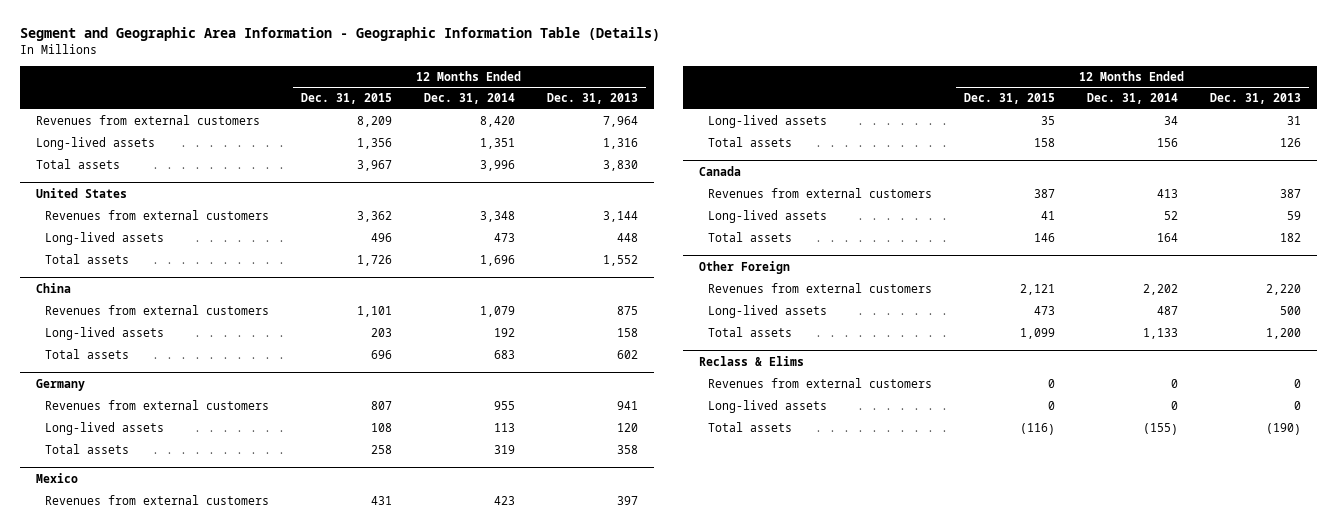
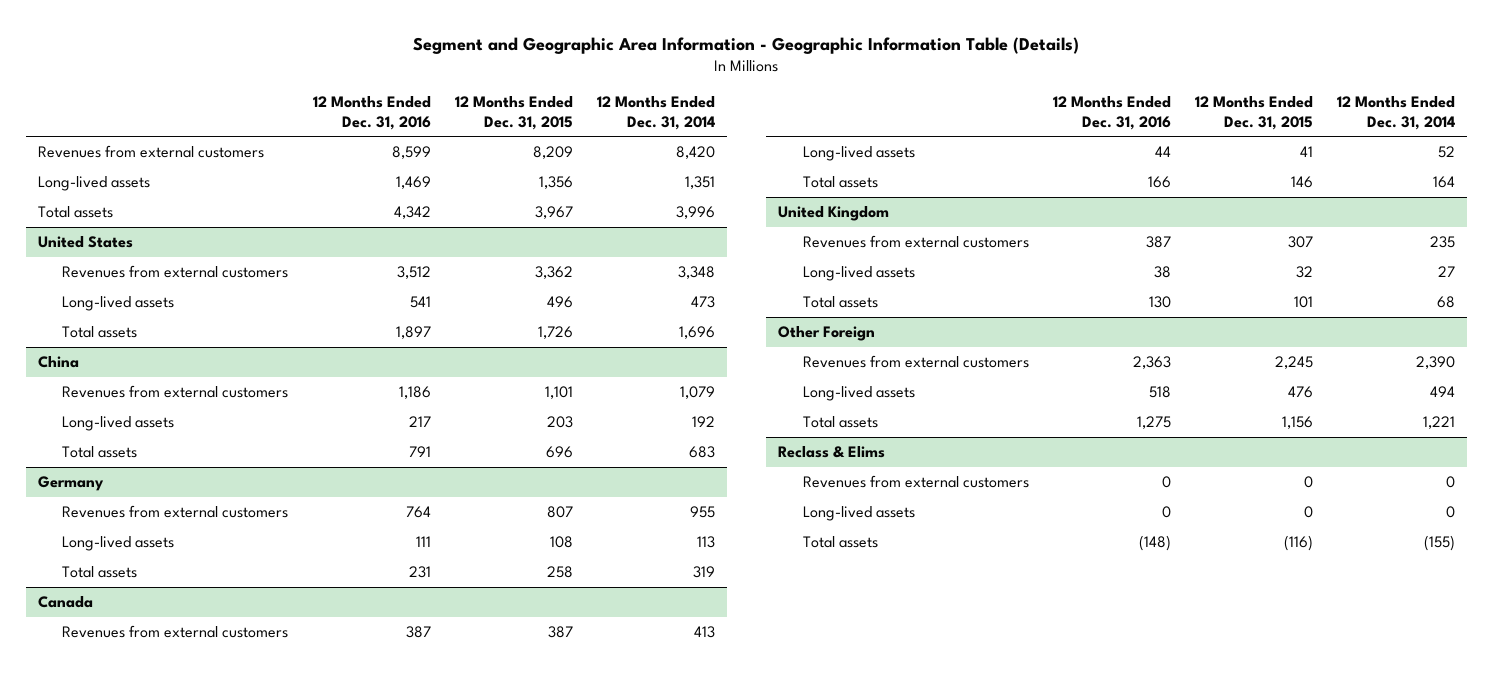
- | 12 Months Ended Dec. 31, 2015 | 12 Months Ended Dec. 31, 2014 | 12 Months Ended Dec. 31, 2013
+ | 12 Months Ended Dec. 31, 2016 | 12 Months Ended Dec. 31, 2015 | 12 Months Ended Dec. 31, 2014
- Mexico
- Revenues from external customers | 431 | 423 | 397
- Long-lived assets | 35 | 34 | 31
- Total assets | 158 | 156 | 126
+ United Kingdom
+ Revenues from external customers | 387 | 307 | 235
+ Long-lived assets | 38 | 32 | 27
+ Total assets | 130 | 101 | 68
@ Other Foreign
- Revenues from external customers | 2,121 | 2,202 | 2,220
- Long-lived assets | 473 | 487 | 500
- Total assets | 1,099 | 1,133 | 1,200
+ Revenues from external customers | 2,363 | 2,245 | 2,390
+ Long-lived assets | 518 | 476 | 494
+ Total assets | 1,275 | 1,156 | 1,221

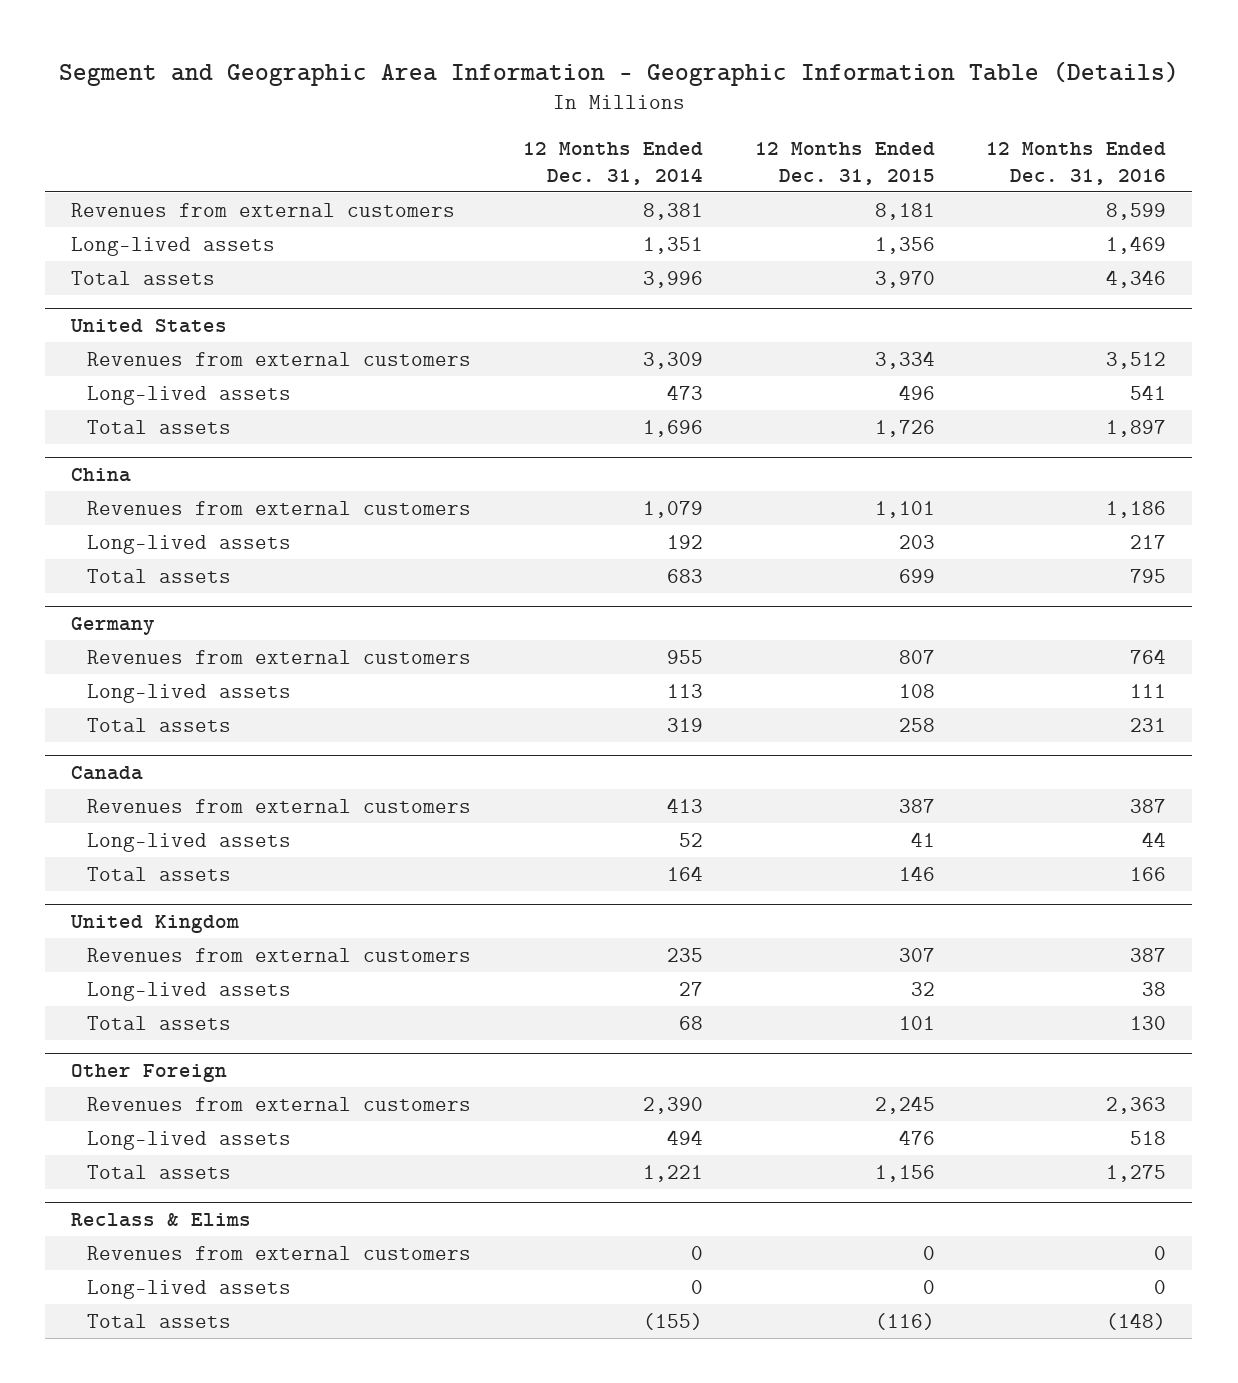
- | 12 Months Ended Dec. 31, 2016 | 12 Months Ended Dec. 31, 2015 | 12 Months Ended Dec. 31, 2014
+ | 12 Months Ended Dec. 31, 2014 | 12 Months Ended Dec. 31, 2015 | 12 Months Ended Dec. 31, 2016
- Revenues from external customers | 8,599 | 8,209 | 8,420
+ Revenues from external customers | 8,381 | 8,181 | 8,599
- Total assets | 4,342 | 3,967 | 3,996
+ Total assets | 3,996 | 3,970 | 4,346
@ United States
- Revenues from external customers | 3,512 | 3,362 | 3,348
+ Revenues from external customers | 3,309 | 3,334 | 3,512
@ China
- Total assets | 791 | 696 | 683
+ Total assets | 683 | 699 | 795

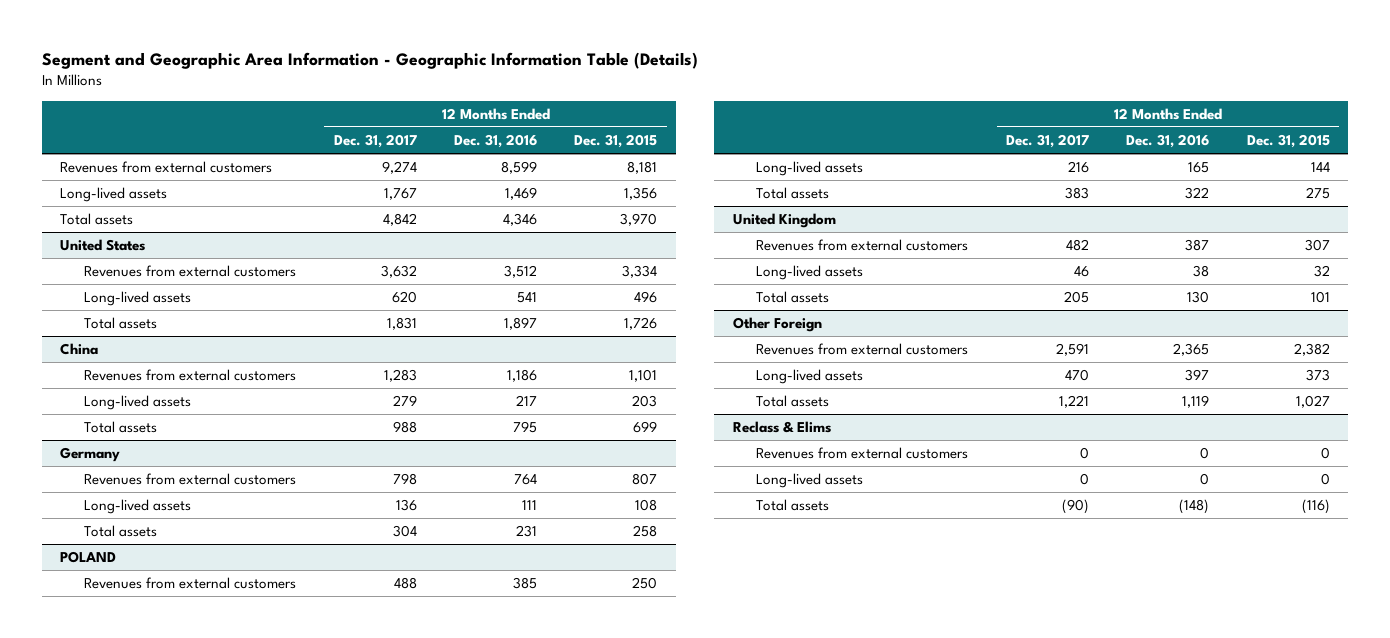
- | 12 Months Ended Dec. 31, 2014 | 12 Months Ended Dec. 31, 2015 | 12 Months Ended Dec. 31, 2016
+ | 12 Months Ended Dec. 31, 2017 | 12 Months Ended Dec. 31, 2016 | 12 Months Ended Dec. 31, 2015
- Canada
- Revenues from external customers | 413 | 387 | 387
- Long-lived assets | 52 | 41 | 44
- Total assets | 164 | 146 | 166
+ POLAND
+ Revenues from external customers | 488 | 385 | 250
+ Long-lived assets | 216 | 165 | 144
+ Total assets | 383 | 322 | 275
@ Other Foreign
- Revenues from external customers | 2,390 | 2,245 | 2,363
- Long-lived assets | 494 | 476 | 518
- Total assets | 1,221 | 1,156 | 1,275
+ Revenues from external customers | 2,591 | 2,365 | 2,382
+ Long-lived assets | 470 | 397 | 373
+ Total assets | 1,221 | 1,119 | 1,027

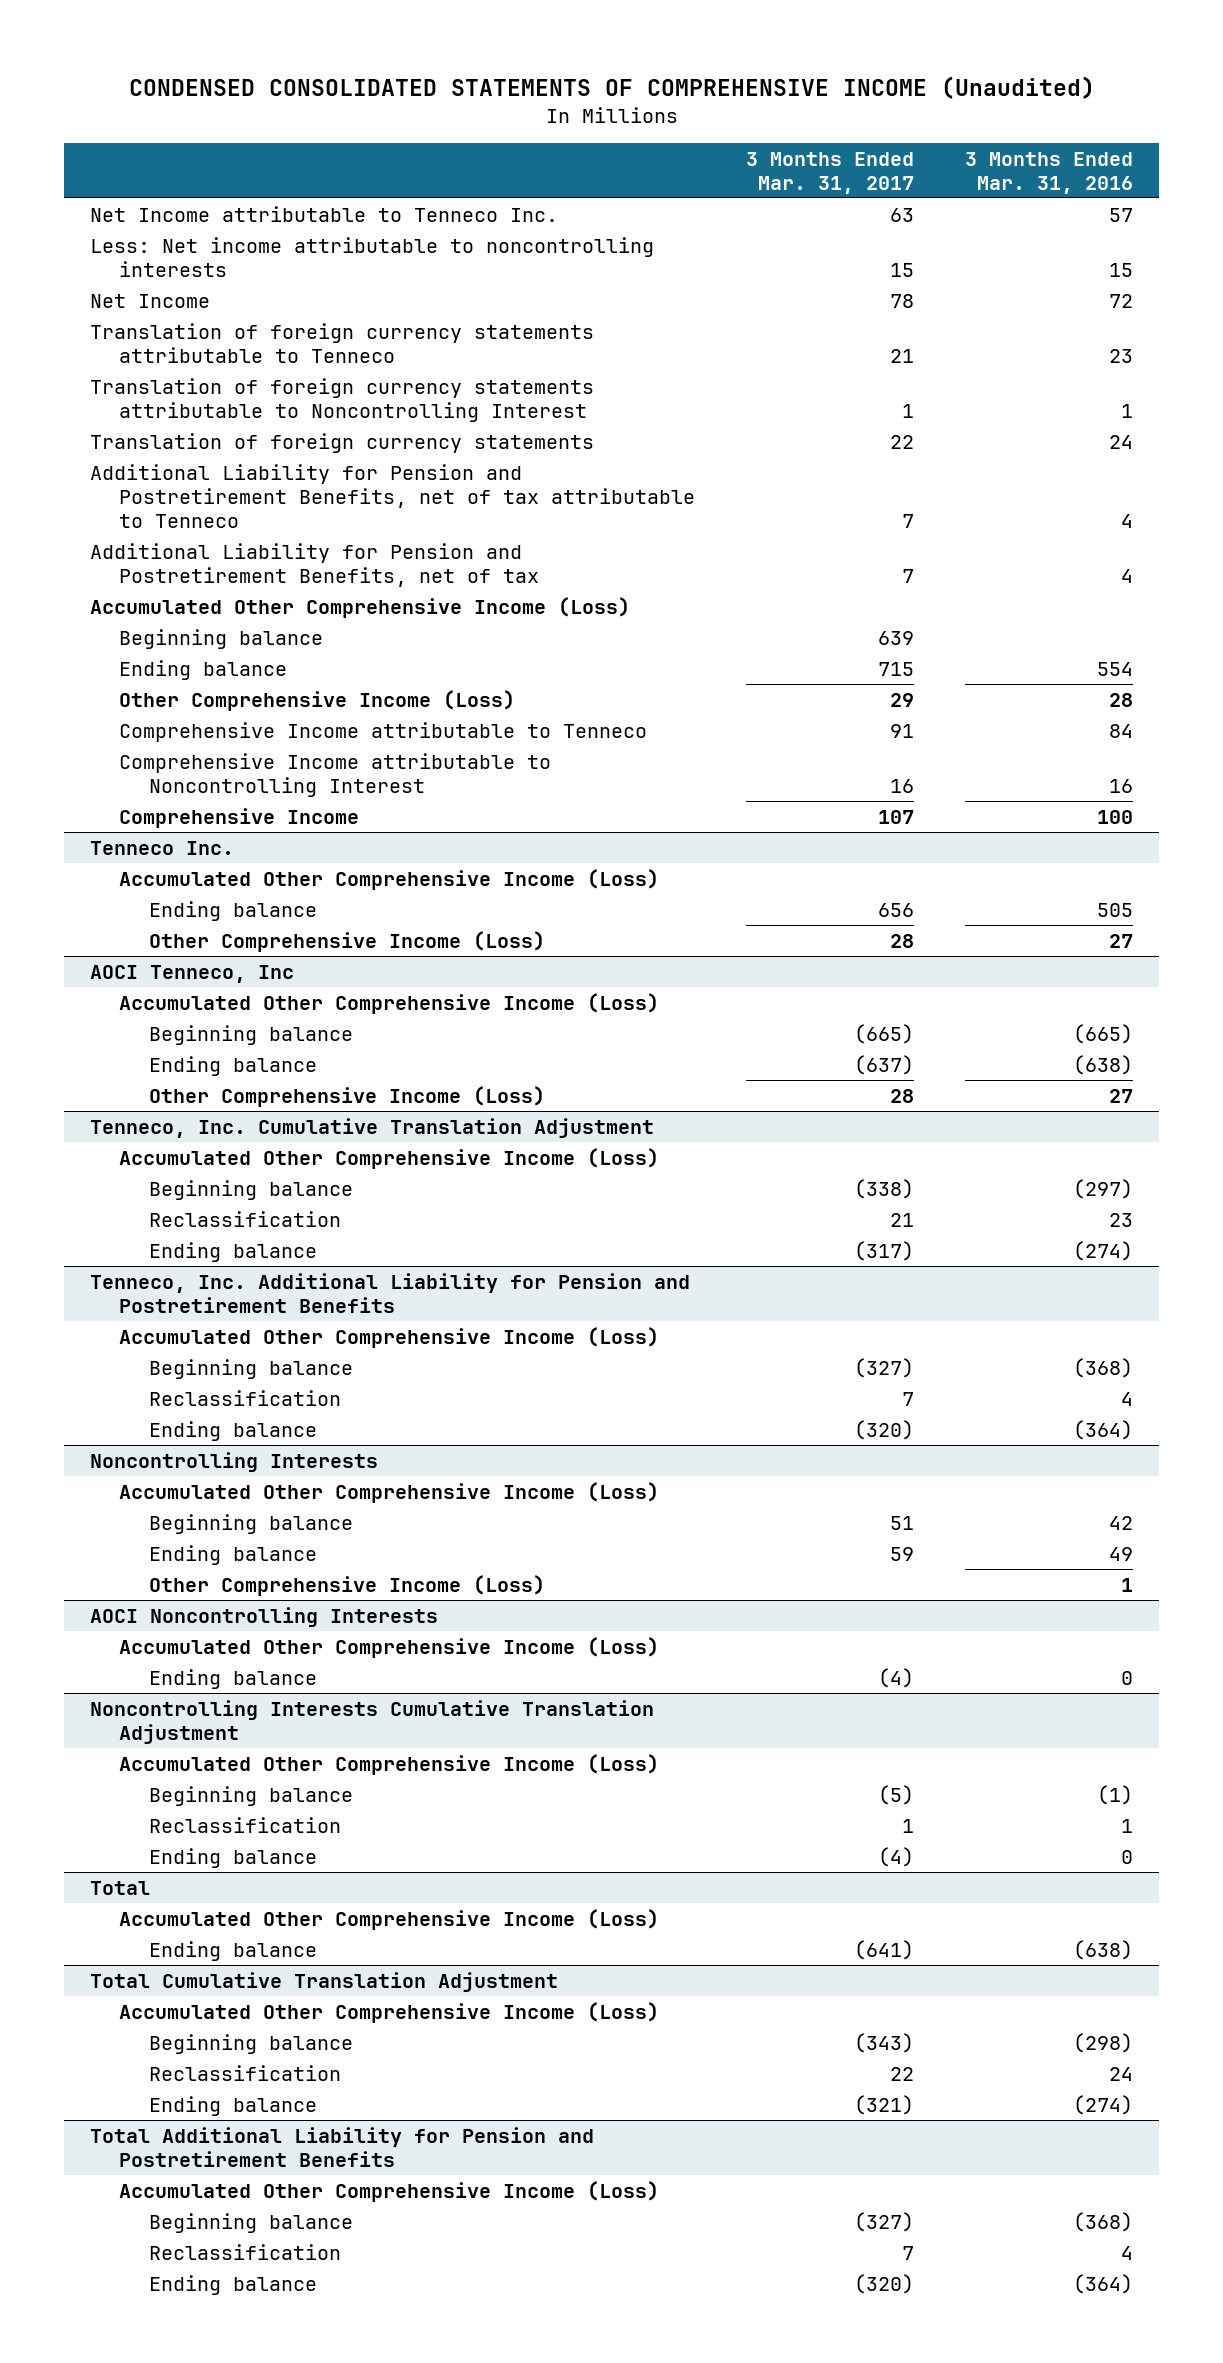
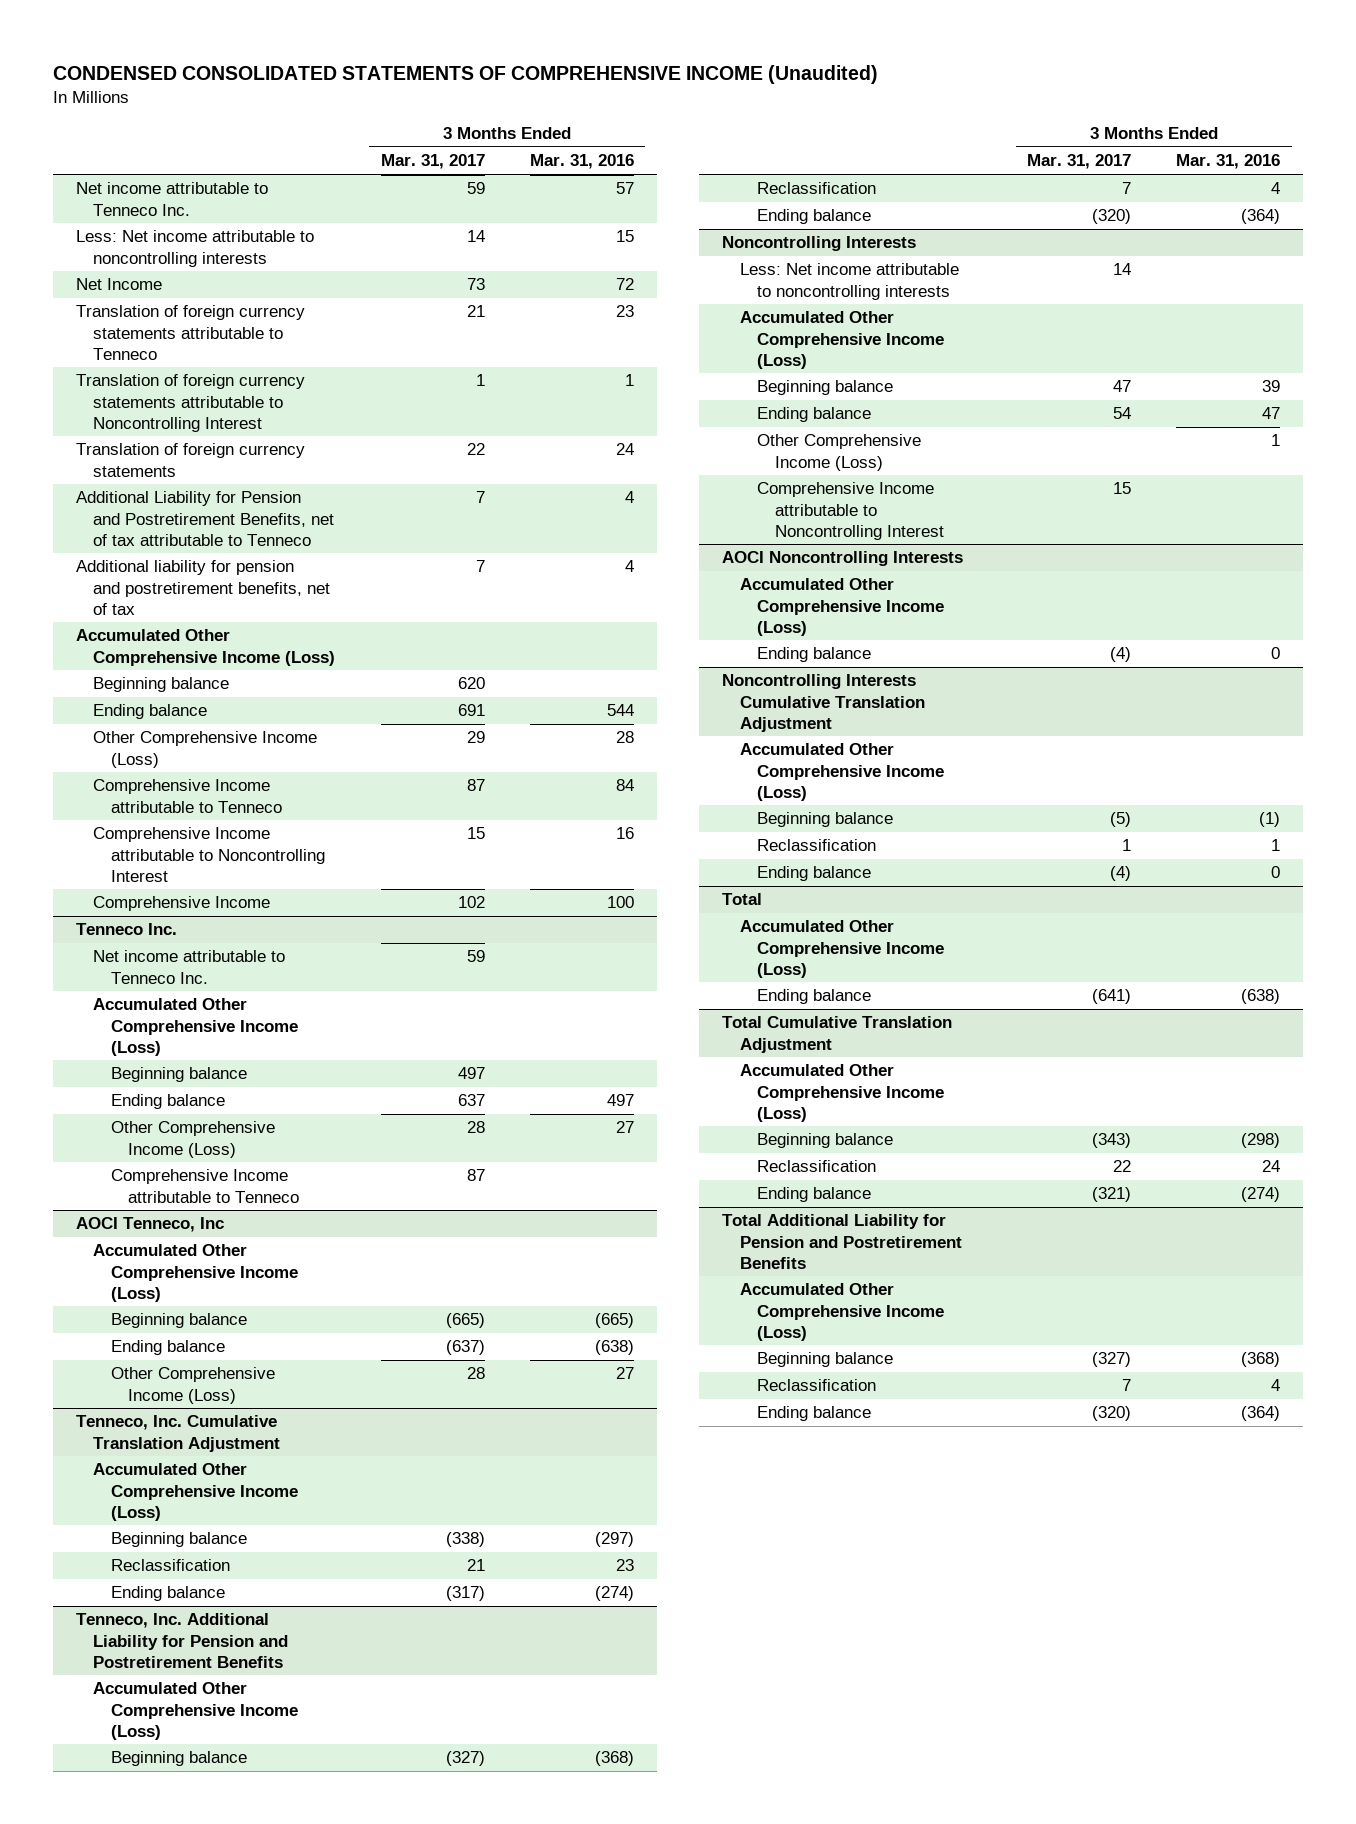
- Net Income attributable to Tenneco Inc. | 63 | 57
- Less: Net income attributable to noncontrolling interests | 15 | 15
- Net Income | 78 | 72
+ Net income attributable to Tenneco Inc. | 59 | 57
+ Less: Net income attributable to noncontrolling interests | 14 | 15
+ Net Income | 73 | 72
- Additional Liability for Pension and Postretirement Benefits, net of tax | 7 | 4
+ Additional liability for pension and postretirement benefits, net of tax | 7 | 4
- Beginning balance | 639 |
- Ending balance | 715 | 554
+ Beginning balance | 620 |
+ Ending balance | 691 | 544
- Comprehensive Income attributable to Tenneco | 91 | 84
- Comprehensive Income attributable to Noncontrolling Interest | 16 | 16
- Comprehensive Income | 107 | 100
+ Comprehensive Income attributable to Tenneco | 87 | 84
+ Comprehensive Income attributable to Noncontrolling Interest | 15 | 16
+ Comprehensive Income | 102 | 100
@ Tenneco Inc.
+ Net income attributable to Tenneco Inc. | 59 |
- Ending balance | 656 | 505
+ Beginning balance | 497 |
+ Ending balance | 637 | 497
+ Comprehensive Income attributable to Tenneco | 87 |
@ Noncontrolling Interests
+ Less: Net income attributable to noncontrolling interests | 14 |
- Beginning balance | 51 | 42
- Ending balance | 59 | 49
+ Beginning balance | 47 | 39
+ Ending balance | 54 | 47
+ Comprehensive Income attributable to Noncontrolling Interest | 15 |

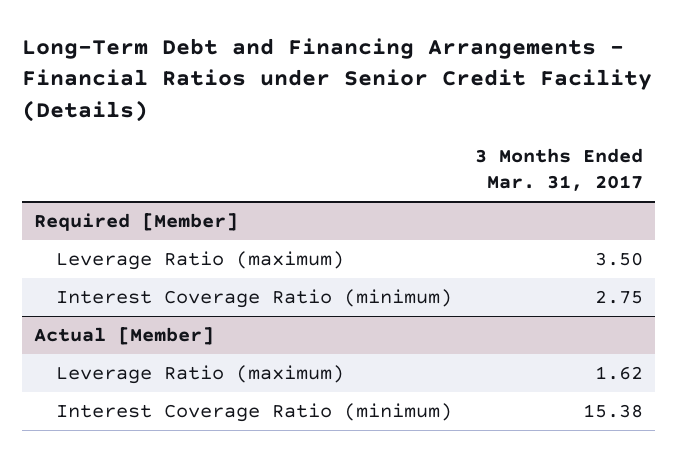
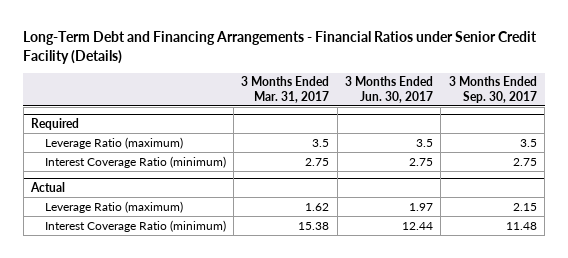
- | 3 Months Ended Mar. 31, 2017
+ | 3 Months Ended Mar. 31, 2017 | 3 Months Ended Jun. 30, 2017 | 3 Months Ended Sep. 30, 2017
- Required [Member]
- Leverage Ratio (maximum) | 3.50
+ Required
+ Leverage Ratio (maximum) | 3.5 | 3.5 | 3.5
- Actual [Member]
+ Actual

